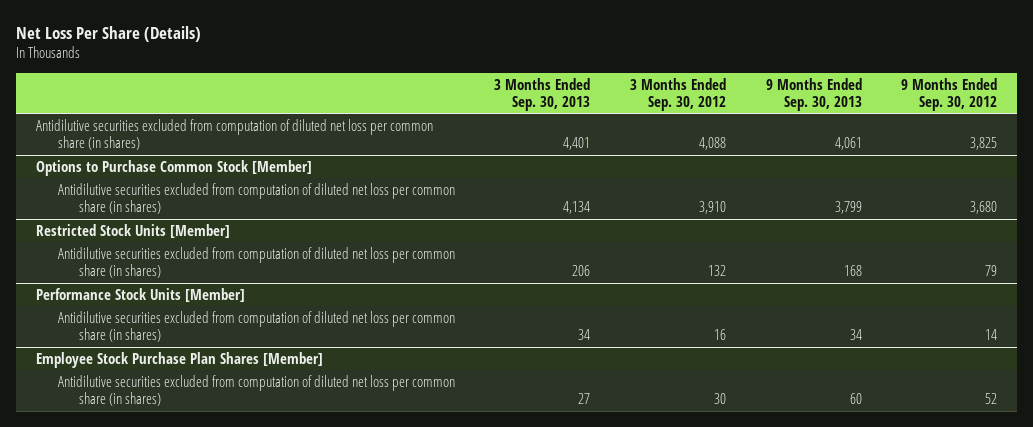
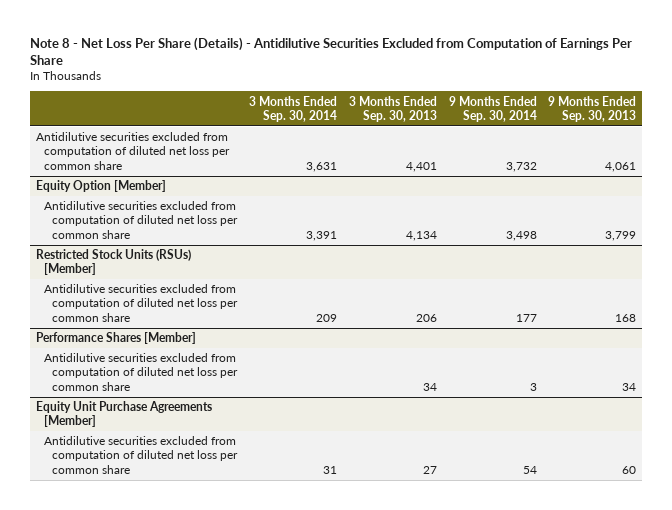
- Net Loss Per Share (Details)
+ Note 8 - Net Loss Per Share (Details) - Antidilutive Securities Excluded from Computation of Earnings Per Share
- | 3 Months Ended Sep. 30, 2013 | 3 Months Ended Sep. 30, 2012 | 9 Months Ended Sep. 30, 2013 | 9 Months Ended Sep. 30, 2012
+ | 3 Months Ended Sep. 30, 2014 | 3 Months Ended Sep. 30, 2013 | 9 Months Ended Sep. 30, 2014 | 9 Months Ended Sep. 30, 2013
- Antidilutive securities excluded from computation of diluted net loss per common share (in shares) | 4,401 | 4,088 | 4,061 | 3,825
- Options to Purchase Common Stock [Member]
- Antidilutive securities excluded from computation of diluted net loss per common share (in shares) | 4,134 | 3,910 | 3,799 | 3,680
- Restricted Stock Units [Member]
- Antidilutive securities excluded from computation of diluted net loss per common share (in shares) | 206 | 132 | 168 | 79
- Performance Stock Units [Member]
- Antidilutive securities excluded from computation of diluted net loss per common share (in shares) | 34 | 16 | 34 | 14
- Employee Stock Purchase Plan Shares [Member]
- Antidilutive securities excluded from computation of diluted net loss per common share (in shares) | 27 | 30 | 60 | 52
+ Antidilutive securities excluded from computation of diluted net loss per common share | 3,631 | 4,401 | 3,732 | 4,061
+ Equity Option [Member]
+ Antidilutive securities excluded from computation of diluted net loss per common share | 3,391 | 4,134 | 3,498 | 3,799
+ Restricted Stock Units (RSUs) [Member]
+ Antidilutive securities excluded from computation of diluted net loss per common share | 209 | 206 | 177 | 168
+ Performance Shares [Member]
+ Antidilutive securities excluded from computation of diluted net loss per common share | | 34 | 3 | 34
+ Equity Unit Purchase Agreements [Member]
+ Antidilutive securities excluded from computation of diluted net loss per common share | 31 | 27 | 54 | 60

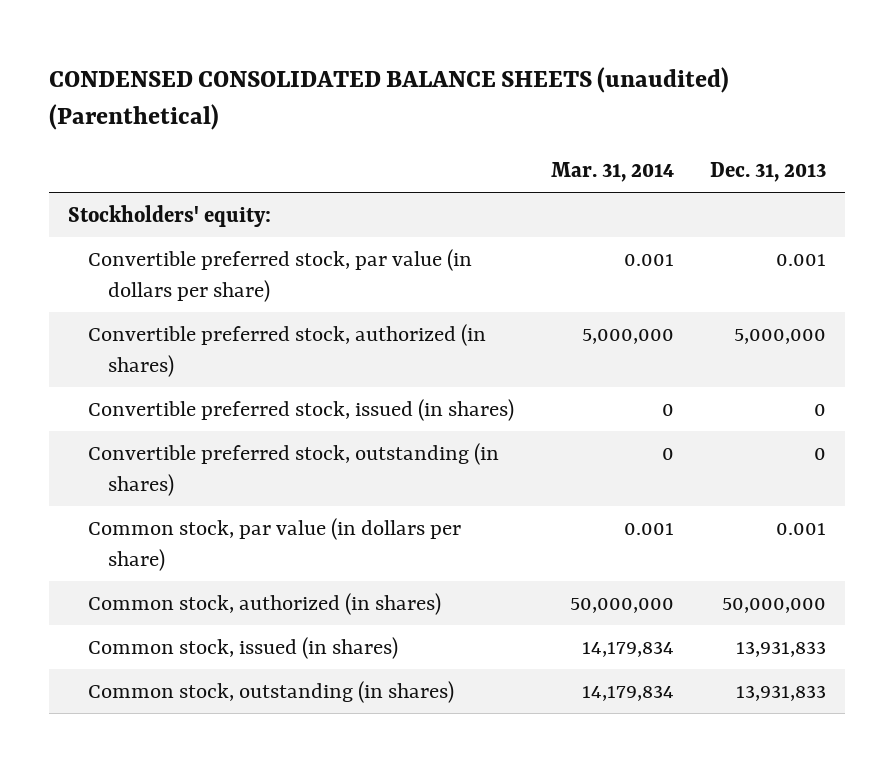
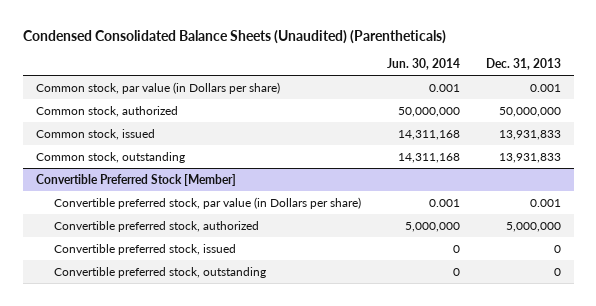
- CONDENSED CONSOLIDATED BALANCE SHEETS (unaudited) (Parenthetical)
+ Condensed Consolidated Balance Sheets (Unaudited) (Parentheticals)
- | Mar. 31, 2014 | Dec. 31, 2013
+ | Jun. 30, 2014 | Dec. 31, 2013
- Stockholders' equity:
- Convertible preferred stock, par value (in dollars per share) | 0.001 | 0.001
- Convertible preferred stock, authorized (in shares) | 5,000,000 | 5,000,000
- Convertible preferred stock, issued (in shares) | 0 | 0
- Convertible preferred stock, outstanding (in shares) | 0 | 0
- Common stock, par value (in dollars per share) | 0.001 | 0.001
- Common stock, authorized (in shares) | 50,000,000 | 50,000,000
- Common stock, issued (in shares) | 14,179,834 | 13,931,833
- Common stock, outstanding (in shares) | 14,179,834 | 13,931,833
+ Common stock, par value (in Dollars per share) | 0.001 | 0.001
+ Common stock, authorized | 50,000,000 | 50,000,000
+ Common stock, issued | 14,311,168 | 13,931,833
+ Common stock, outstanding | 14,311,168 | 13,931,833
+ Convertible Preferred Stock [Member]
+ Convertible preferred stock, par value (in Dollars per share) | 0.001 | 0.001
+ Convertible preferred stock, authorized | 5,000,000 | 5,000,000
+ Convertible preferred stock, issued | 0 | 0
+ Convertible preferred stock, outstanding | 0 | 0

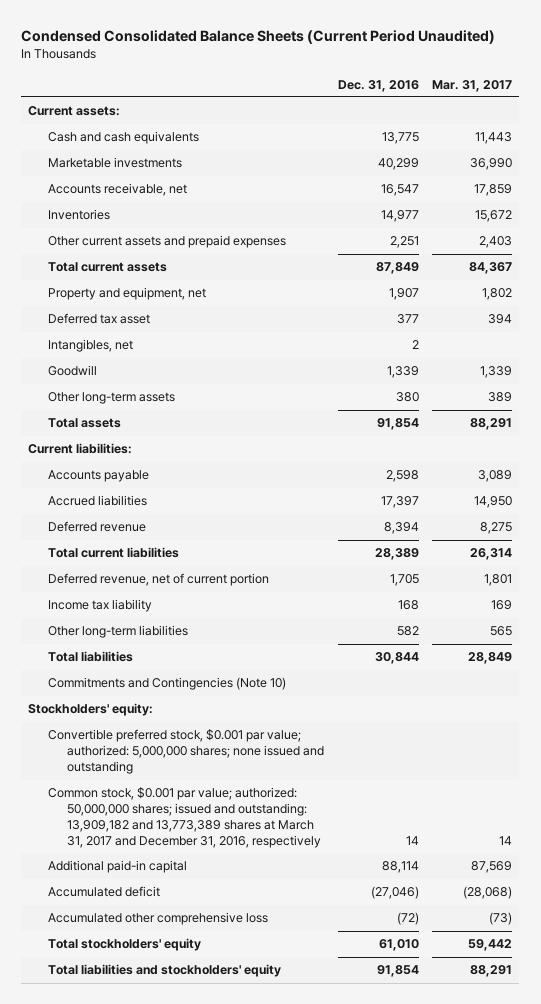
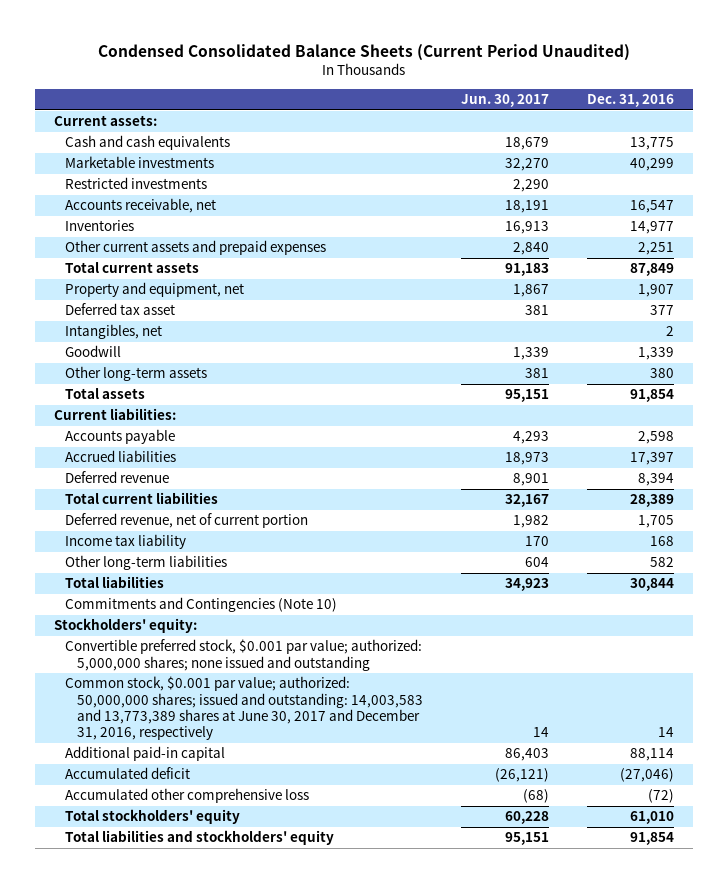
- | Dec. 31, 2016 | Mar. 31, 2017
+ | Jun. 30, 2017 | Dec. 31, 2016
+ Restricted investments | 2,290 |
- Common stock, $0.001 par value; authorized: 50,000,000 shares; issued and outstanding: 13,909,182 and 13,773,389 shares at March 31, 2017 and December 31, 2016, respectively | 14 | 14
+ Common stock, $0.001 par value; authorized: 50,000,000 shares; issued and outstanding: 14,003,583 and 13,773,389 shares at June 30, 2017 and December 31, 2016, respectively | 14 | 14

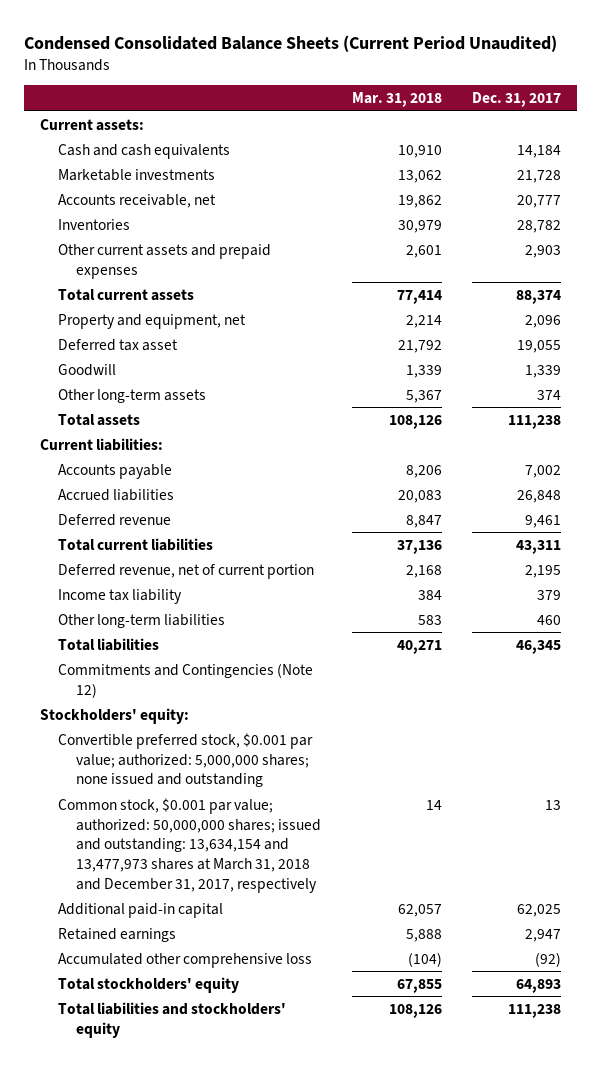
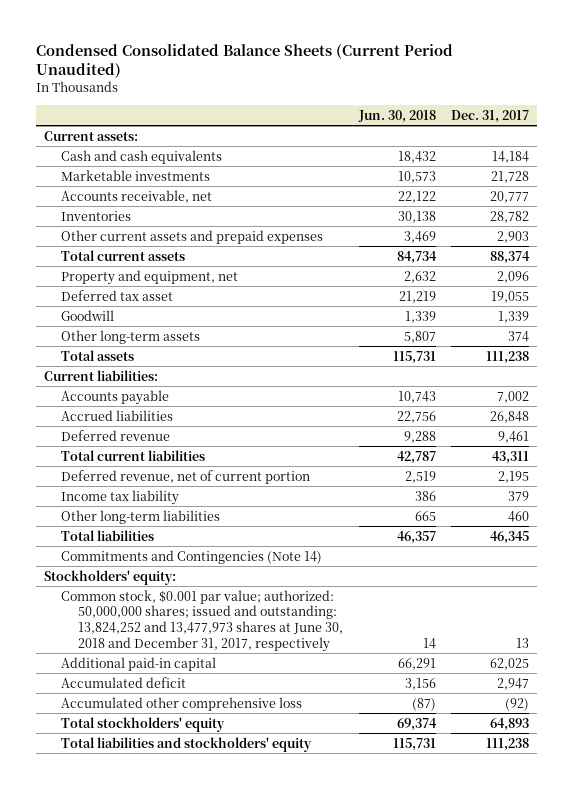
- | Mar. 31, 2018 | Dec. 31, 2017
+ | Jun. 30, 2018 | Dec. 31, 2017
- Commitments and Contingencies (Note 12)
+ Commitments and Contingencies (Note 14)
- Convertible preferred stock, $0.001 par value; authorized: 5,000,000 shares; none issued and outstanding
- Common stock, $0.001 par value; authorized: 50,000,000 shares; issued and outstanding: 13,634,154 and 13,477,973 shares at March 31, 2018 and December 31, 2017, respectively | 14 | 13
+ Common stock, $0.001 par value; authorized: 50,000,000 shares; issued and outstanding: 13,824,252 and 13,477,973 shares at June 30, 2018 and December 31, 2017, respectively | 14 | 13
- Retained earnings | 5,888 | 2,947
+ Accumulated deficit | 3,156 | 2,947

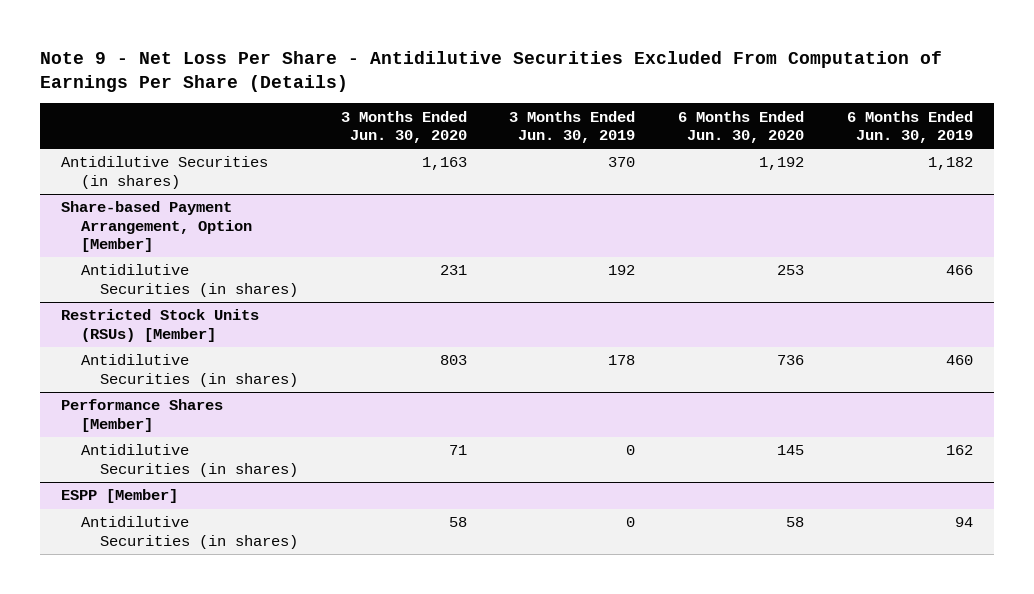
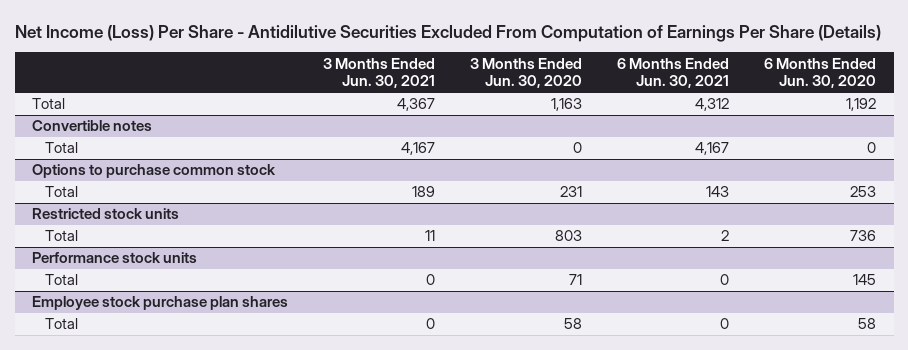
- Note 9 - Net Loss Per Share - Antidilutive Securities Excluded From Computation of Earnings Per Share (Details)
+ Net Income (Loss) Per Share - Antidilutive Securities Excluded From Computation of Earnings Per Share (Details)
- | 3 Months Ended Jun. 30, 2020 | 3 Months Ended Jun. 30, 2019 | 6 Months Ended Jun. 30, 2020 | 6 Months Ended Jun. 30, 2019
+ | 3 Months Ended Jun. 30, 2021 | 3 Months Ended Jun. 30, 2020 | 6 Months Ended Jun. 30, 2021 | 6 Months Ended Jun. 30, 2020
- Antidilutive Securities (in shares) | 1,163 | 370 | 1,192 | 1,182
- Share-based Payment Arrangement, Option [Member]
- Antidilutive Securities (in shares) | 231 | 192 | 253 | 466
- Restricted Stock Units (RSUs) [Member]
- Antidilutive Securities (in shares) | 803 | 178 | 736 | 460
- Performance Shares [Member]
- Antidilutive Securities (in shares) | 71 | 0 | 145 | 162
- ESPP [Member]
- Antidilutive Securities (in shares) | 58 | 0 | 58 | 94
+ Total | 4,367 | 1,163 | 4,312 | 1,192
+ Convertible notes
+ Total | 4,167 | 0 | 4,167 | 0
+ Options to purchase common stock
+ Total | 189 | 231 | 143 | 253
+ Restricted stock units
+ Total | 11 | 803 | 2 | 736
+ Performance stock units
+ Total | 0 | 71 | 0 | 145
+ Employee stock purchase plan shares
+ Total | 0 | 58 | 0 | 58

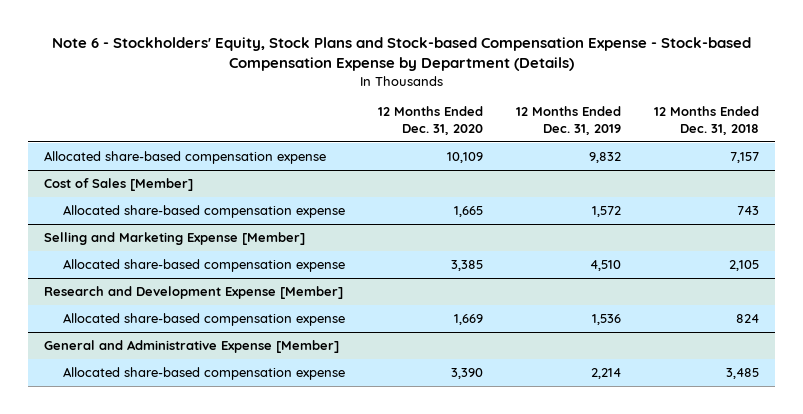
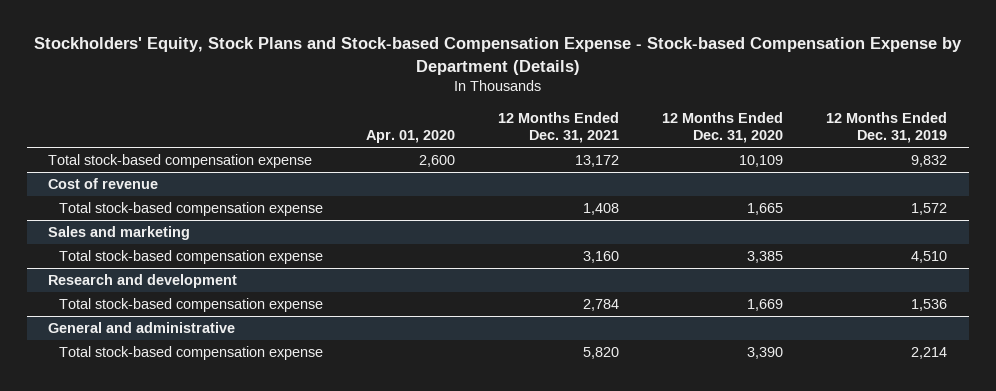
- Note 6 - Stockholders' Equity, Stock Plans and Stock-based Compensation Expense - Stock-based Compensation Expense by Department (Details)
+ Stockholders' Equity, Stock Plans and Stock-based Compensation Expense - Stock-based Compensation Expense by Department (Details)
- | 12 Months Ended Dec. 31, 2020 | 12 Months Ended Dec. 31, 2019 | 12 Months Ended Dec. 31, 2018
+ | Apr. 01, 2020 | 12 Months Ended Dec. 31, 2021 | 12 Months Ended Dec. 31, 2020 | 12 Months Ended Dec. 31, 2019
- Allocated share-based compensation expense | 10,109 | 9,832 | 7,157
- Cost of Sales [Member]
- Allocated share-based compensation expense | 1,665 | 1,572 | 743
- Selling and Marketing Expense [Member]
- Allocated share-based compensation expense | 3,385 | 4,510 | 2,105
- Research and Development Expense [Member]
- Allocated share-based compensation expense | 1,669 | 1,536 | 824
- General and Administrative Expense [Member]
- Allocated share-based compensation expense | 3,390 | 2,214 | 3,485
+ Total stock-based compensation expense | 2,600 | 13,172 | 10,109 | 9,832
+ Cost of revenue
+ Total stock-based compensation expense | | 1,408 | 1,665 | 1,572
+ Sales and marketing
+ Total stock-based compensation expense | | 3,160 | 3,385 | 4,510
+ Research and development
+ Total stock-based compensation expense | | 2,784 | 1,669 | 1,536
+ General and administrative
+ Total stock-based compensation expense | | 5,820 | 3,390 | 2,214

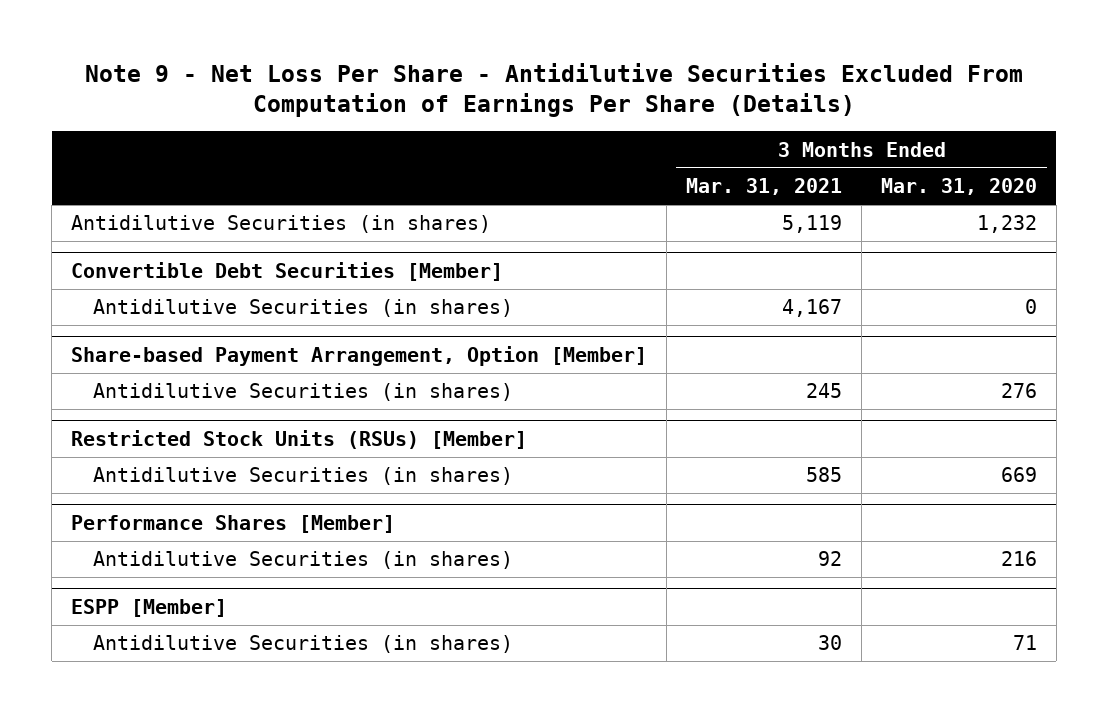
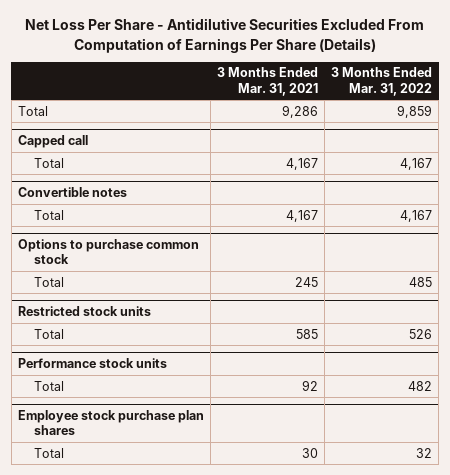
- Note 9 - Net Loss Per Share - Antidilutive Securities Excluded From Computation of Earnings Per Share (Details)
+ Net Loss Per Share - Antidilutive Securities Excluded From Computation of Earnings Per Share (Details)
- | 3 Months Ended Mar. 31, 2021 | 3 Months Ended Mar. 31, 2020
+ | 3 Months Ended Mar. 31, 2021 | 3 Months Ended Mar. 31, 2022
- Antidilutive Securities (in shares) | 5,119 | 1,232
- Convertible Debt Securities [Member]
- Antidilutive Securities (in shares) | 4,167 | 0
- Share-based Payment Arrangement, Option [Member]
- Antidilutive Securities (in shares) | 245 | 276
- Restricted Stock Units (RSUs) [Member]
- Antidilutive Securities (in shares) | 585 | 669
- Performance Shares [Member]
- Antidilutive Securities (in shares) | 92 | 216
- ESPP [Member]
- Antidilutive Securities (in shares) | 30 | 71
+ Total | 9,286 | 9,859
+ Capped call
+ Total | 4,167 | 4,167
+ Convertible notes
+ Total | 4,167 | 4,167
+ Options to purchase common stock
+ Total | 245 | 485
+ Restricted stock units
+ Total | 585 | 526
+ Performance stock units
+ Total | 92 | 482
+ Employee stock purchase plan shares
+ Total | 30 | 32

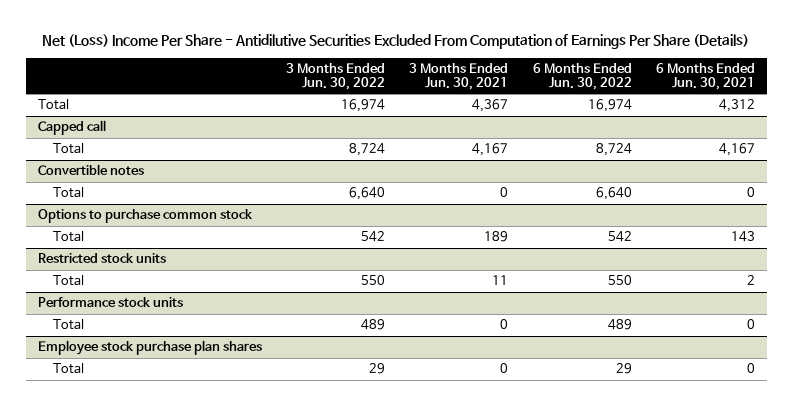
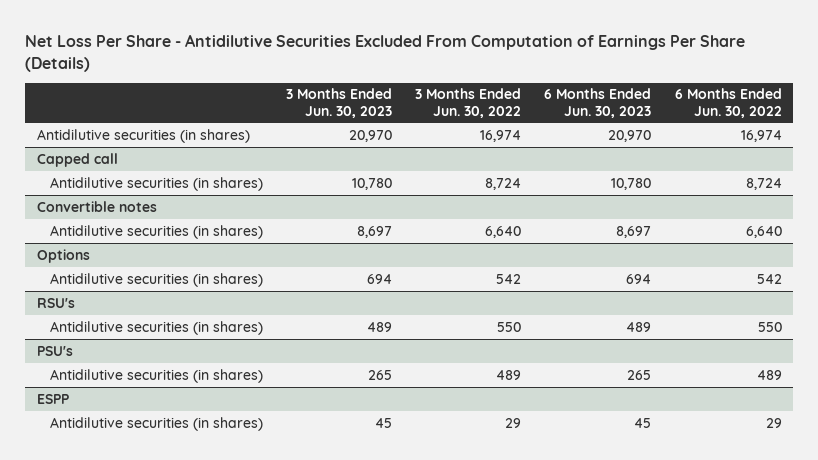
- Net (Loss) Income Per Share - Antidilutive Securities Excluded From Computation of Earnings Per Share (Details)
+ Net Loss Per Share - Antidilutive Securities Excluded From Computation of Earnings Per Share (Details)
- | 3 Months Ended Jun. 30, 2022 | 3 Months Ended Jun. 30, 2021 | 6 Months Ended Jun. 30, 2022 | 6 Months Ended Jun. 30, 2021
+ | 3 Months Ended Jun. 30, 2023 | 3 Months Ended Jun. 30, 2022 | 6 Months Ended Jun. 30, 2023 | 6 Months Ended Jun. 30, 2022
- Total | 16,974 | 4,367 | 16,974 | 4,312
+ Antidilutive securities (in shares) | 20,970 | 16,974 | 20,970 | 16,974
@ Capped call
- Total | 8,724 | 4,167 | 8,724 | 4,167
+ Antidilutive securities (in shares) | 10,780 | 8,724 | 10,780 | 8,724
@ Convertible notes
- Total | 6,640 | 0 | 6,640 | 0
- Options to purchase common stock
- Total | 542 | 189 | 542 | 143
- Restricted stock units
- Total | 550 | 11 | 550 | 2
- Performance stock units
- Total | 489 | 0 | 489 | 0
- Employee stock purchase plan shares
- Total | 29 | 0 | 29 | 0
@ Convertible notes
+ Antidilutive securities (in shares) | 8,697 | 6,640 | 8,697 | 6,640
+ Options
+ Antidilutive securities (in shares) | 694 | 542 | 694 | 542
+ RSU's
+ Antidilutive securities (in shares) | 489 | 550 | 489 | 550
+ PSU's
+ Antidilutive securities (in shares) | 265 | 489 | 265 | 489
+ ESPP
+ Antidilutive securities (in shares) | 45 | 29 | 45 | 29

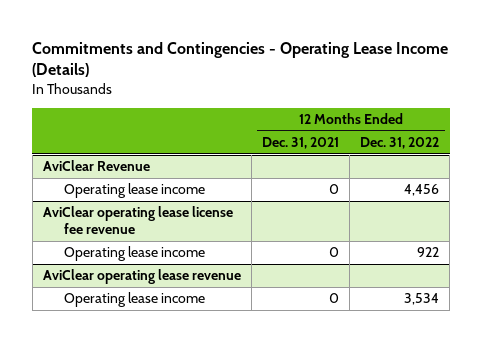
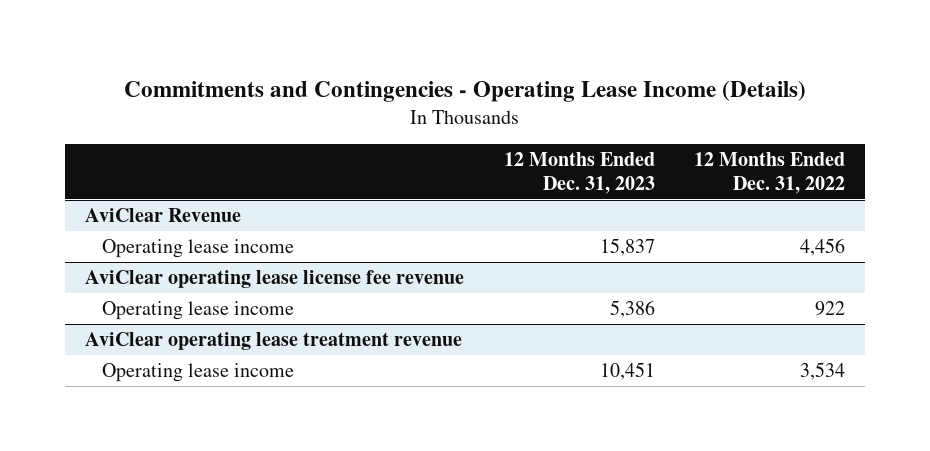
- | 12 Months Ended Dec. 31, 2021 | 12 Months Ended Dec. 31, 2022
+ | 12 Months Ended Dec. 31, 2023 | 12 Months Ended Dec. 31, 2022
- AviClear operating lease revenue
+ AviClear operating lease treatment revenue

